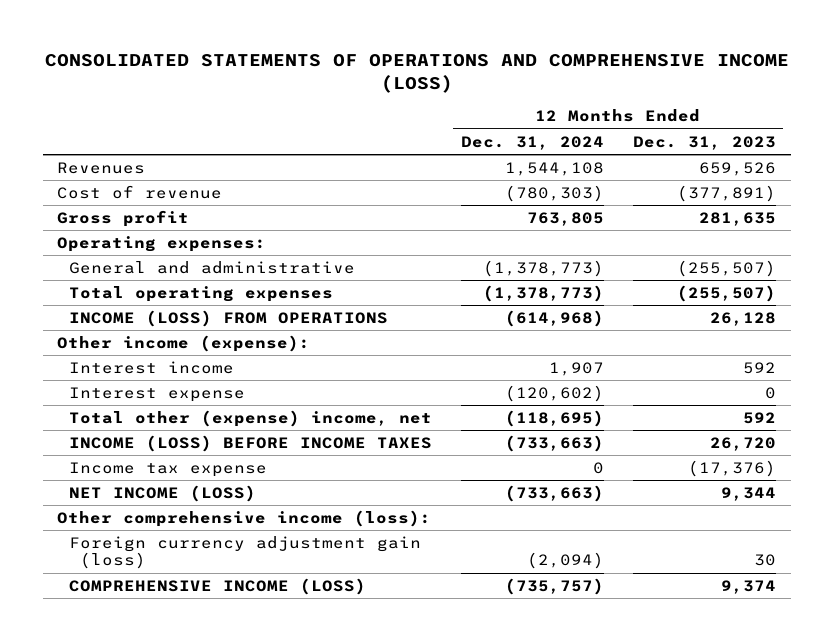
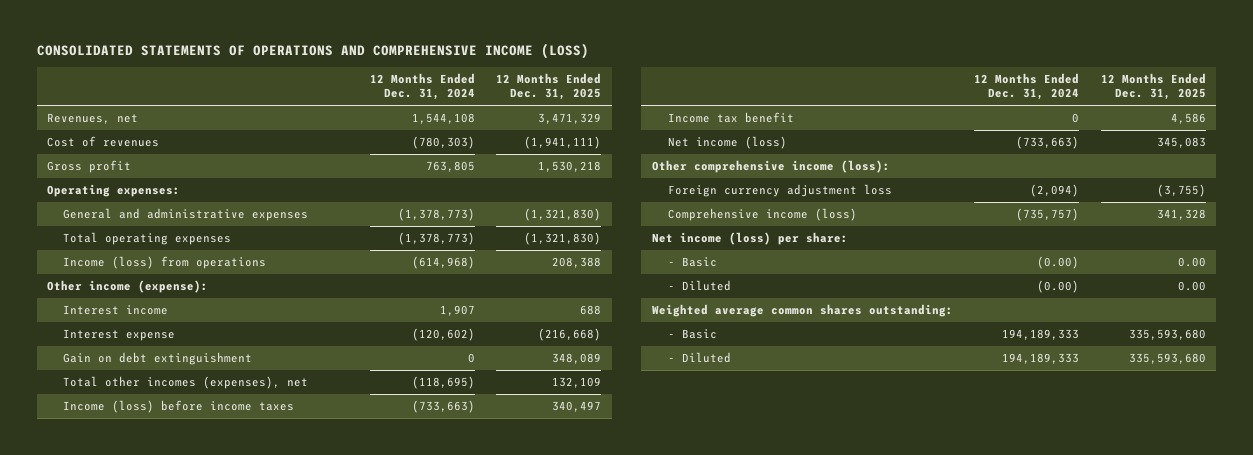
- | 12 Months Ended Dec. 31, 2024 | 12 Months Ended Dec. 31, 2023
+ | 12 Months Ended Dec. 31, 2024 | 12 Months Ended Dec. 31, 2025
- Revenues | 1,544,108 | 659,526
- Cost of revenue | (780,303) | (377,891)
+ Revenues, net | 1,544,108 | 3,471,329
+ Cost of revenues | (780,303) | (1,941,111)
- General and administrative | (1,378,773) | (255,507)
+ General and administrative expenses | (1,378,773) | (1,321,830)
- INCOME (LOSS) FROM OPERATIONS | (614,968) | 26,128
+ Income (loss) from operations | (614,968) | 208,388
- Total other (expense) income, net | (118,695) | 592
- INCOME (LOSS) BEFORE INCOME TAXES | (733,663) | 26,720
- Income tax expense | 0 | (17,376)
- NET INCOME (LOSS) | (733,663) | 9,344
+ Gain on debt extinguishment | 0 | 348,089
+ Total other incomes (expenses), net | (118,695) | 132,109
+ Income (loss) before income taxes | (733,663) | 340,497
+ Income tax benefit | 0 | 4,586
+ Net income (loss) | (733,663) | 345,083
- Foreign currency adjustment gain (loss) | (2,094) | 30
- COMPREHENSIVE INCOME (LOSS) | (735,757) | 9,374
+ Foreign currency adjustment loss | (2,094) | (3,755)
+ Comprehensive income (loss) | (735,757) | 341,328
+ Net income (loss) per share:
+ - Basic | (0.00) | 0.00
+ - Diluted | (0.00) | 0.00
+ Weighted average common shares outstanding:
+ - Basic | 194,189,333 | 335,593,680
+ - Diluted | 194,189,333 | 335,593,680

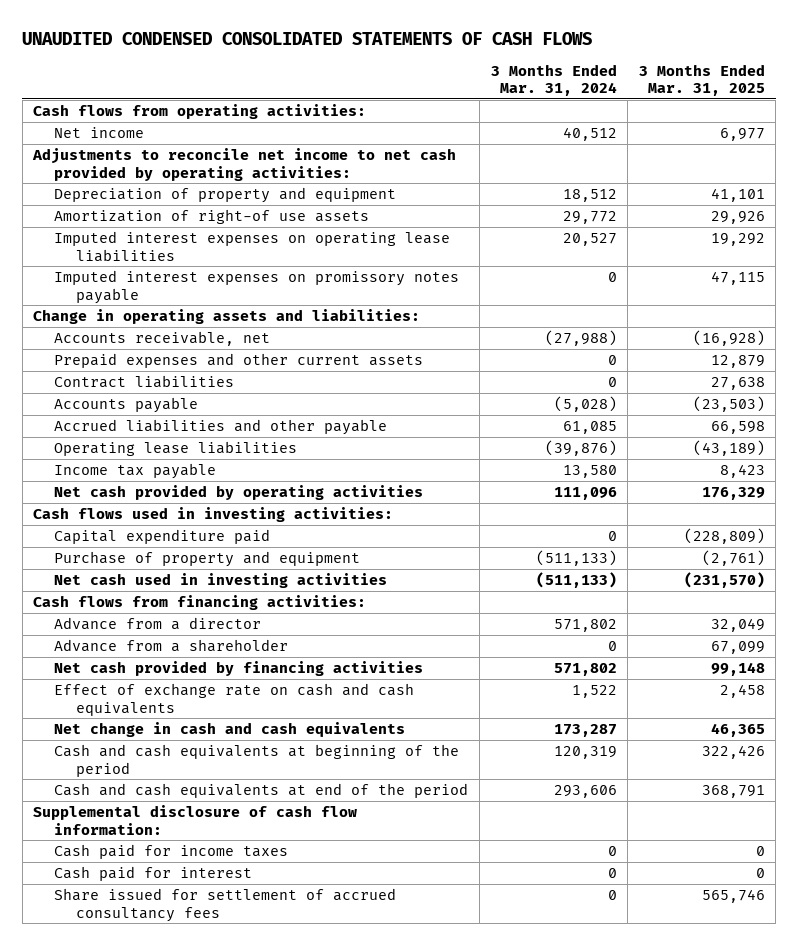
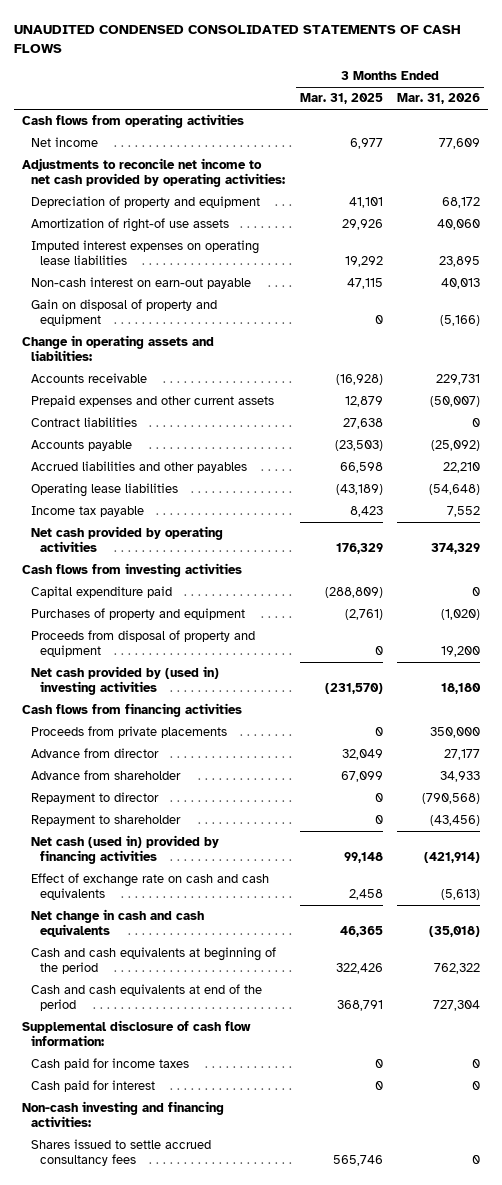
- | 3 Months Ended Mar. 31, 2024 | 3 Months Ended Mar. 31, 2025
+ | 3 Months Ended Mar. 31, 2025 | 3 Months Ended Mar. 31, 2026
- Cash flows from operating activities:
+ Cash flows from operating activities
- Imputed interest expenses on promissory notes payable | 0 | 47,115
+ Non-cash interest on earn-out payable | 47,115 | 40,013
+ Gain on disposal of property and equipment | 0 | (5,166)
- Accounts receivable, net | (27,988) | (16,928)
+ Accounts receivable | (16,928) | 229,731
- Accrued liabilities and other payable | 61,085 | 66,598
+ Accrued liabilities and other payables | 66,598 | 22,210
- Cash flows used in investing activities:
- Capital expenditure paid | 0 | (228,809)
- Purchase of property and equipment | (511,133) | (2,761)
- Net cash used in investing activities | (511,133) | (231,570)
- Cash flows from financing activities:
- Advance from a director | 571,802 | 32,049
- Advance from a shareholder | 0 | 67,099
- Net cash provided by financing activities | 571,802 | 99,148
+ Cash flows from investing activities
+ Capital expenditure paid | (288,809) | 0
+ Purchases of property and equipment | (2,761) | (1,020)
+ Proceeds from disposal of property and equipment | 0 | 19,200
+ Net cash provided by (used in) investing activities | (231,570) | 18,180
+ Cash flows from financing activities
+ Proceeds from private placements | 0 | 350,000
+ Advance from director | 32,049 | 27,177
+ Advance from shareholder | 67,099 | 34,933
+ Repayment to director | 0 | (790,568)
+ Repayment to shareholder | 0 | (43,456)
+ Net cash (used in) provided by financing activities | 99,148 | (421,914)
- Share issued for settlement of accrued consultancy fees | 0 | 565,746
+ Non-cash investing and financing activities:
+ Shares issued to settle accrued consultancy fees | 565,746 | 0

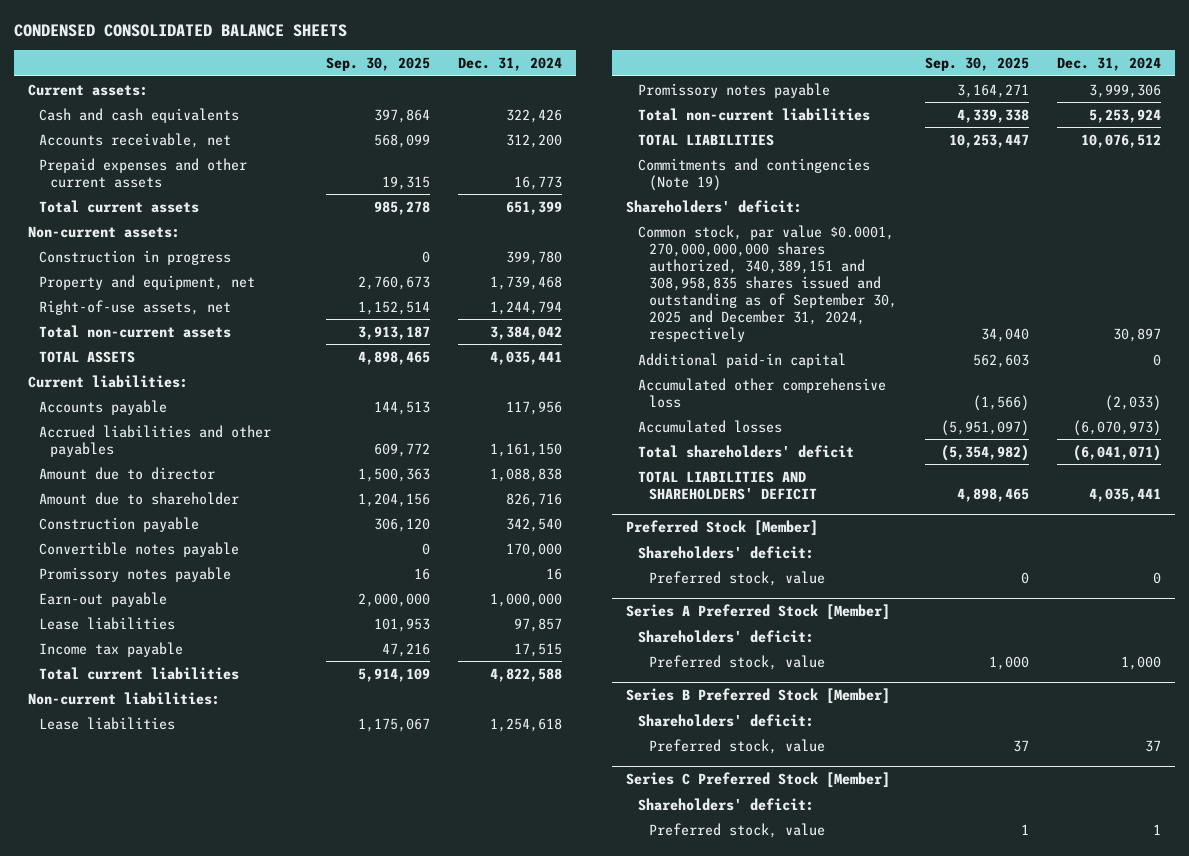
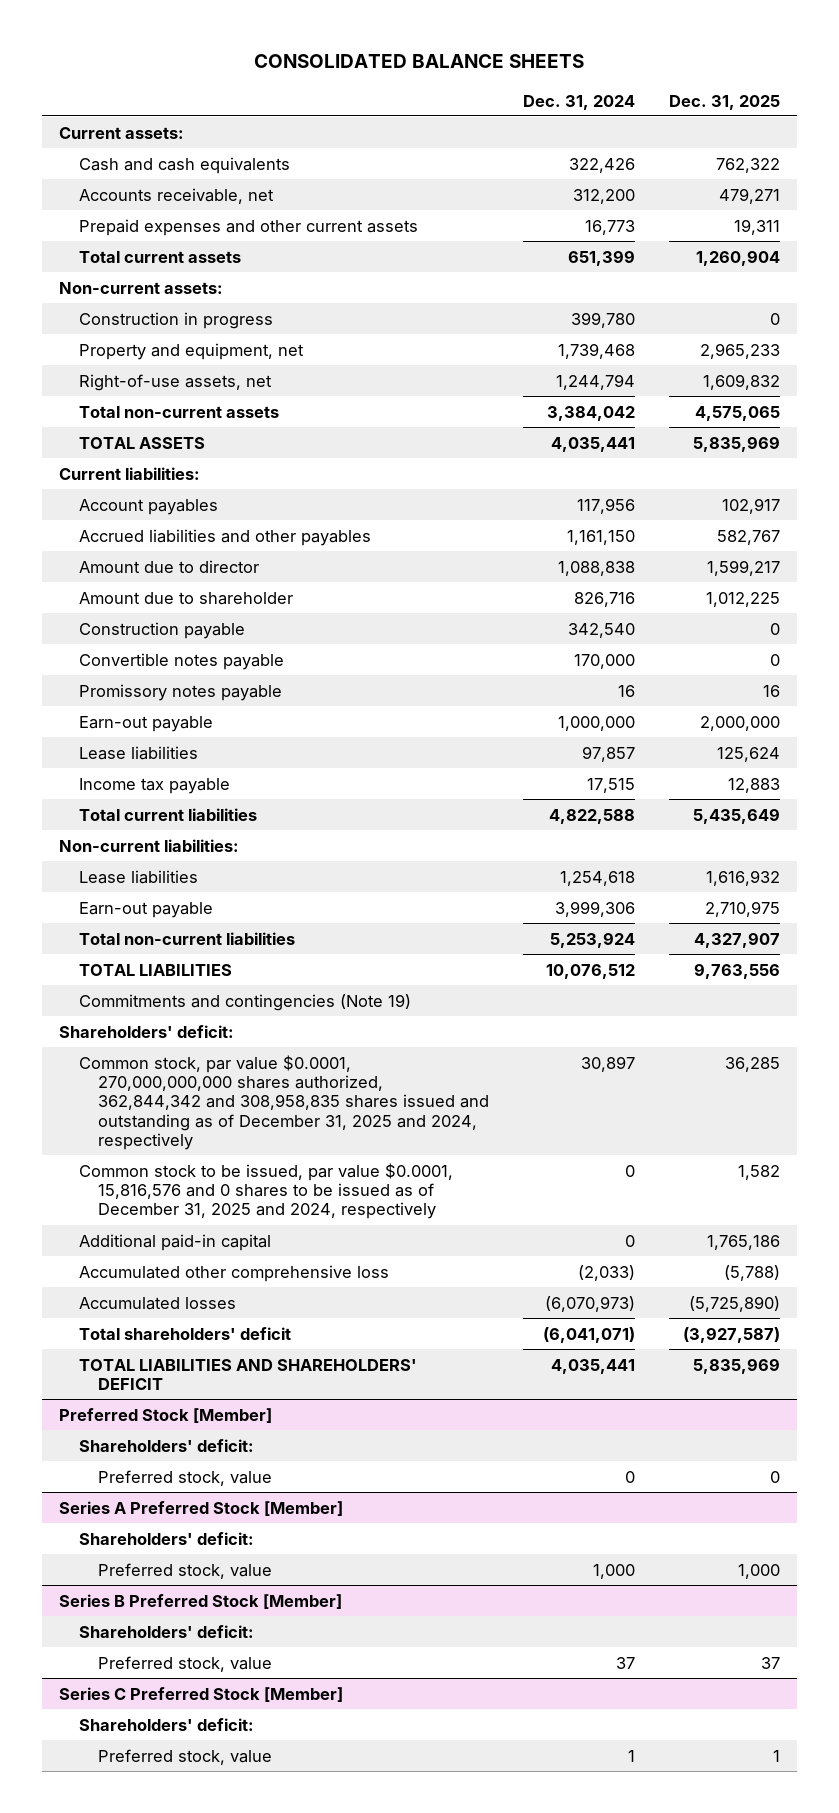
- CONDENSED CONSOLIDATED BALANCE SHEETS
+ CONSOLIDATED BALANCE SHEETS
- | Sep. 30, 2025 | Dec. 31, 2024
+ | Dec. 31, 2024 | Dec. 31, 2025
- Accounts payable | 144,513 | 117,956
+ Account payables | 117,956 | 102,917
- Promissory notes payable | 3,164,271 | 3,999,306
+ Earn-out payable | 3,999,306 | 2,710,975
- Common stock, par value $0.0001, 270,000,000,000 shares authorized, 340,389,151 and 308,958,835 shares issued and outstanding as of September 30, 2025 and December 31, 2024, respectively | 34,040 | 30,897
+ Common stock, par value $0.0001, 270,000,000,000 shares authorized, 362,844,342 and 308,958,835 shares issued and outstanding as of December 31, 2025 and 2024, respectively | 30,897 | 36,285
+ Common stock to be issued, par value $0.0001, 15,816,576 and 0 shares to be issued as of December 31, 2025 and 2024, respectively | 0 | 1,582

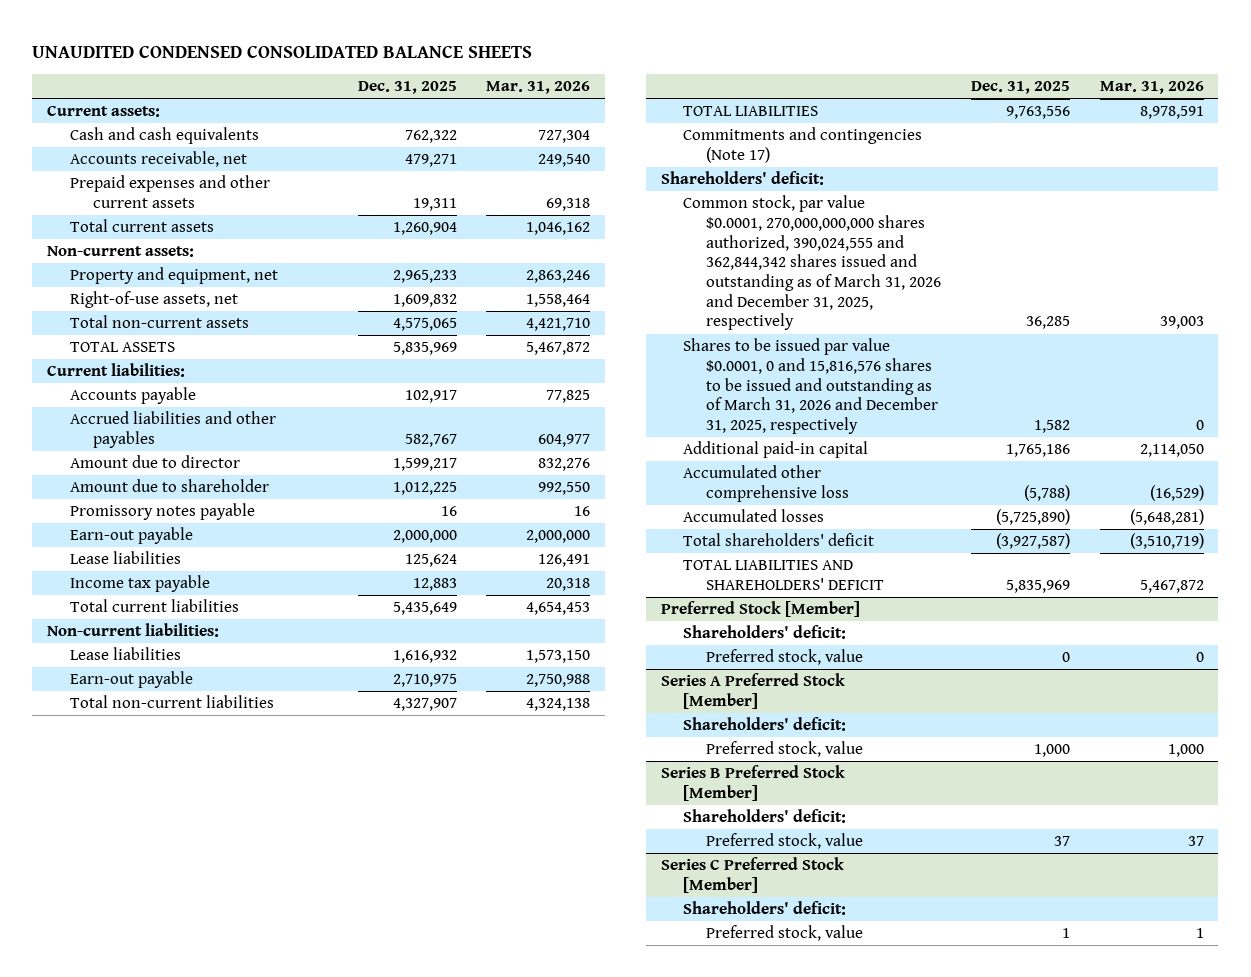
- CONSOLIDATED BALANCE SHEETS
+ UNAUDITED CONDENSED CONSOLIDATED BALANCE SHEETS
- | Dec. 31, 2024 | Dec. 31, 2025
+ | Dec. 31, 2025 | Mar. 31, 2026
- Construction in progress | 399,780 | 0
- Account payables | 117,956 | 102,917
+ Accounts payable | 102,917 | 77,825
- Construction payable | 342,540 | 0
- Convertible notes payable | 170,000 | 0
- Commitments and contingencies (Note 19)
+ Commitments and contingencies (Note 17)
- Common stock, par value $0.0001, 270,000,000,000 shares authorized, 362,844,342 and 308,958,835 shares issued and outstanding as of December 31, 2025 and 2024, respectively | 30,897 | 36,285
- Common stock to be issued, par value $0.0001, 15,816,576 and 0 shares to be issued as of December 31, 2025 and 2024, respectively | 0 | 1,582
+ Common stock, par value $0.0001, 270,000,000,000 shares authorized, 390,024,555 and 362,844,342 shares issued and outstanding as of March 31, 2026 and December 31, 2025, respectively | 36,285 | 39,003
+ Shares to be issued par value $0.0001, 0 and 15,816,576 shares to be issued and outstanding as of March 31, 2026 and December 31, 2025, respectively | 1,582 | 0

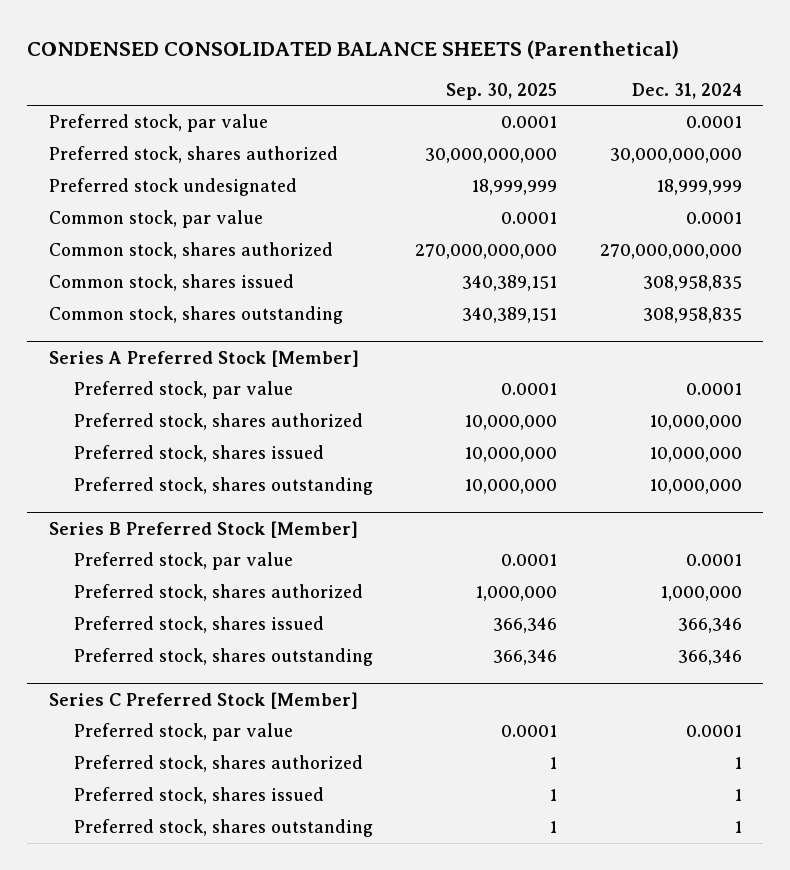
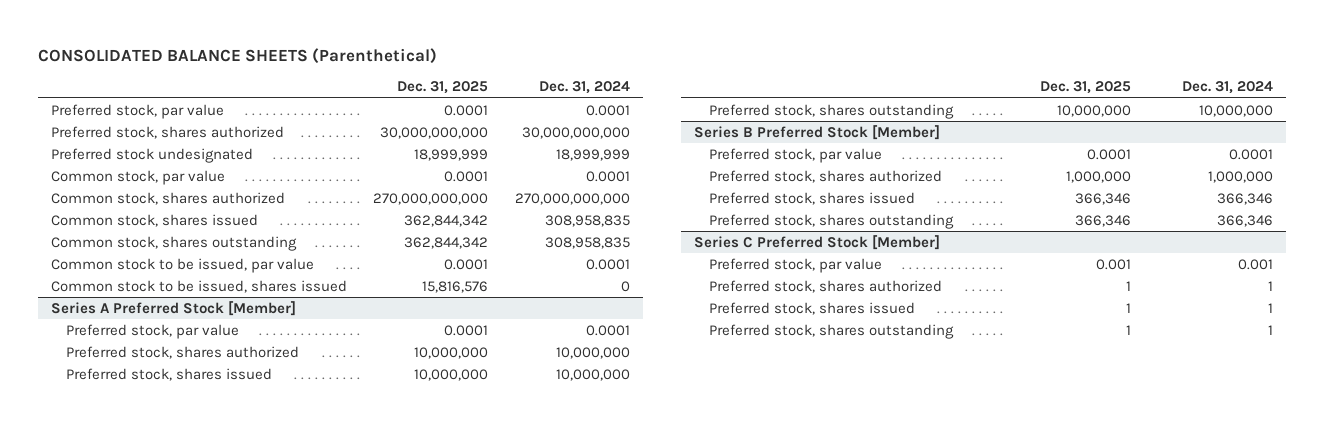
- CONDENSED CONSOLIDATED BALANCE SHEETS (Parenthetical)
+ CONSOLIDATED BALANCE SHEETS (Parenthetical)
- | Sep. 30, 2025 | Dec. 31, 2024
+ | Dec. 31, 2025 | Dec. 31, 2024
+ Common stock to be issued, par value | 0.0001 | 0.0001
+ Common stock to be issued, shares issued | 15,816,576 | 0
@ Series C Preferred Stock [Member]
- Preferred stock, par value | 0.0001 | 0.0001
+ Preferred stock, par value | 0.001 | 0.001

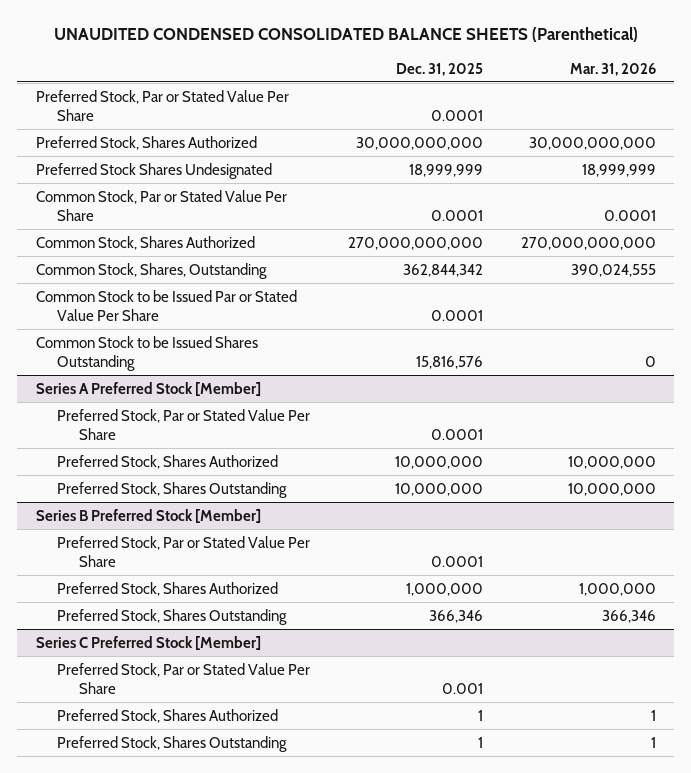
- CONSOLIDATED BALANCE SHEETS (Parenthetical)
+ UNAUDITED CONDENSED CONSOLIDATED BALANCE SHEETS (Parenthetical)
- | Dec. 31, 2025 | Dec. 31, 2024
+ | Dec. 31, 2025 | Mar. 31, 2026
- Preferred stock, par value | 0.0001 | 0.0001
- Preferred stock, shares authorized | 30,000,000,000 | 30,000,000,000
- Preferred stock undesignated | 18,999,999 | 18,999,999
- Common stock, par value | 0.0001 | 0.0001
- Common stock, shares authorized | 270,000,000,000 | 270,000,000,000
- Common stock, shares issued | 362,844,342 | 308,958,835
- Common stock, shares outstanding | 362,844,342 | 308,958,835
- Common stock to be issued, par value | 0.0001 | 0.0001
- Common stock to be issued, shares issued | 15,816,576 | 0
+ Preferred Stock, Par or Stated Value Per Share | 0.0001 |
+ Preferred Stock, Shares Authorized | 30,000,000,000 | 30,000,000,000
+ Preferred Stock Shares Undesignated | 18,999,999 | 18,999,999
+ Common Stock, Par or Stated Value Per Share | 0.0001 | 0.0001
+ Common Stock, Shares Authorized | 270,000,000,000 | 270,000,000,000
+ Common Stock, Shares, Outstanding | 362,844,342 | 390,024,555
+ Common Stock to be Issued Par or Stated Value Per Share | 0.0001 |
+ Common Stock to be Issued Shares Outstanding | 15,816,576 | 0
@ Series A Preferred Stock [Member]
- Preferred stock, par value | 0.0001 | 0.0001
- Preferred stock, shares authorized | 10,000,000 | 10,000,000
- Preferred stock, shares issued | 10,000,000 | 10,000,000
- Preferred stock, shares outstanding | 10,000,000 | 10,000,000
+ Preferred Stock, Par or Stated Value Per Share | 0.0001 |
+ Preferred Stock, Shares Authorized | 10,000,000 | 10,000,000
+ Preferred Stock, Shares Outstanding | 10,000,000 | 10,000,000
@ Series B Preferred Stock [Member]
- Preferred stock, par value | 0.0001 | 0.0001
- Preferred stock, shares authorized | 1,000,000 | 1,000,000
- Preferred stock, shares issued | 366,346 | 366,346
- Preferred stock, shares outstanding | 366,346 | 366,346
+ Preferred Stock, Par or Stated Value Per Share | 0.0001 |
+ Preferred Stock, Shares Authorized | 1,000,000 | 1,000,000
+ Preferred Stock, Shares Outstanding | 366,346 | 366,346
@ Series C Preferred Stock [Member]
- Preferred stock, par value | 0.001 | 0.001
- Preferred stock, shares authorized | 1 | 1
- Preferred stock, shares issued | 1 | 1
- Preferred stock, shares outstanding | 1 | 1
+ Preferred Stock, Par or Stated Value Per Share | 0.001 |
+ Preferred Stock, Shares Authorized | 1 | 1
+ Preferred Stock, Shares Outstanding | 1 | 1

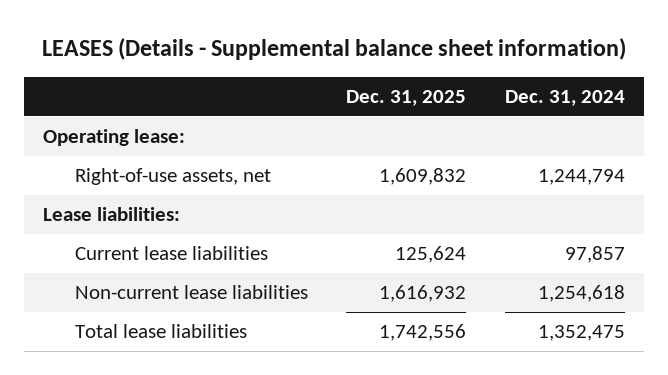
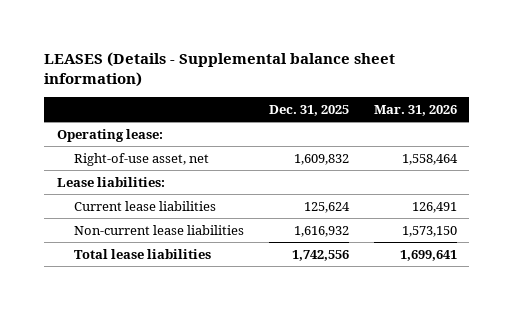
- | Dec. 31, 2025 | Dec. 31, 2024
+ | Dec. 31, 2025 | Mar. 31, 2026
- Right-of-use assets, net | 1,609,832 | 1,244,794
+ Right-of-use asset, net | 1,609,832 | 1,558,464

